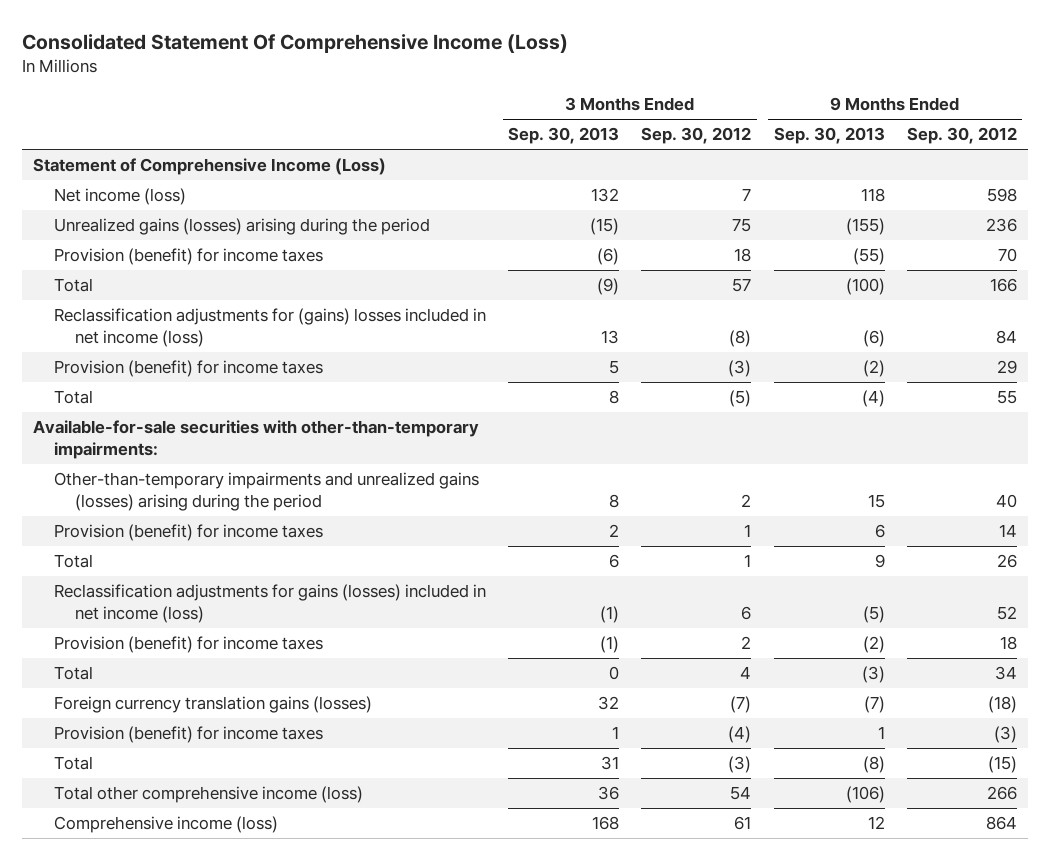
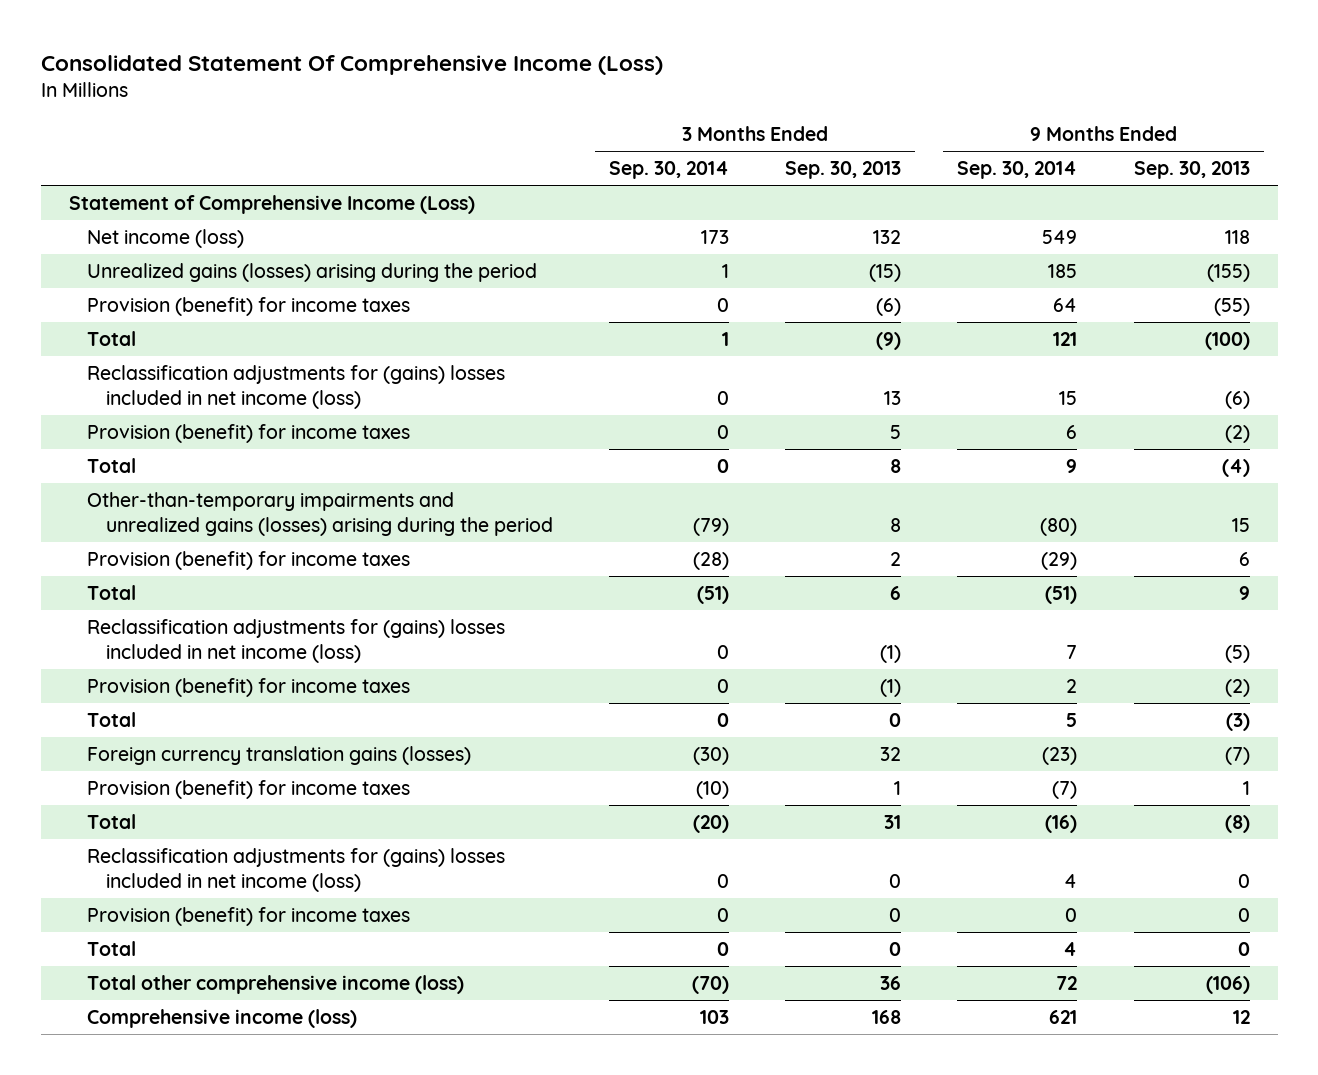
- | 3 Months Ended Sep. 30, 2013 | 3 Months Ended Sep. 30, 2012 | 9 Months Ended Sep. 30, 2013 | 9 Months Ended Sep. 30, 2012
+ | 3 Months Ended Sep. 30, 2014 | 3 Months Ended Sep. 30, 2013 | 9 Months Ended Sep. 30, 2014 | 9 Months Ended Sep. 30, 2013
- Available-for-sale securities with other-than-temporary impairments:
- Reclassification adjustments for gains (losses) included in net income (loss) | (1) | 6 | (5) | 52
+ Reclassification adjustments for (gains) losses included in net income (loss) | 0 | (1) | 7 | (5)
+ Reclassification adjustments for (gains) losses included in net income (loss) | 0 | 0 | 4 | 0
+ Provision (benefit) for income taxes | 0 | 0 | 0 | 0
+ Total | 0 | 0 | 4 | 0

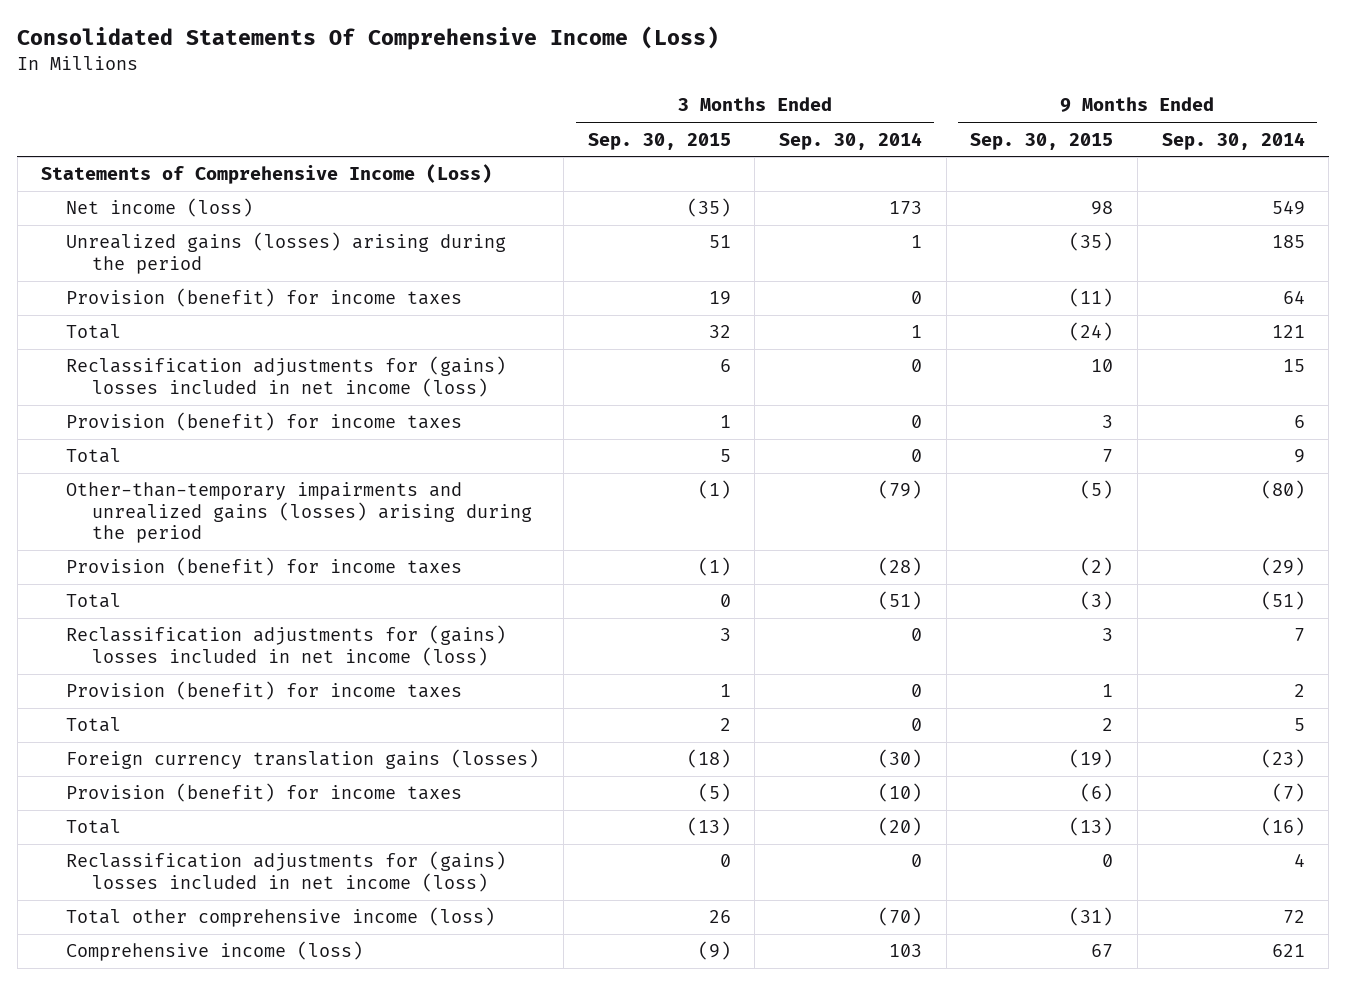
- Consolidated Statement Of Comprehensive Income (Loss)
+ Consolidated Statements Of Comprehensive Income (Loss)
- | 3 Months Ended Sep. 30, 2014 | 3 Months Ended Sep. 30, 2013 | 9 Months Ended Sep. 30, 2014 | 9 Months Ended Sep. 30, 2013
+ | 3 Months Ended Sep. 30, 2015 | 3 Months Ended Sep. 30, 2014 | 9 Months Ended Sep. 30, 2015 | 9 Months Ended Sep. 30, 2014
- Statement of Comprehensive Income (Loss)
+ Statements of Comprehensive Income (Loss)
- Provision (benefit) for income taxes | 0 | 0 | 0 | 0
- Total | 0 | 0 | 4 | 0

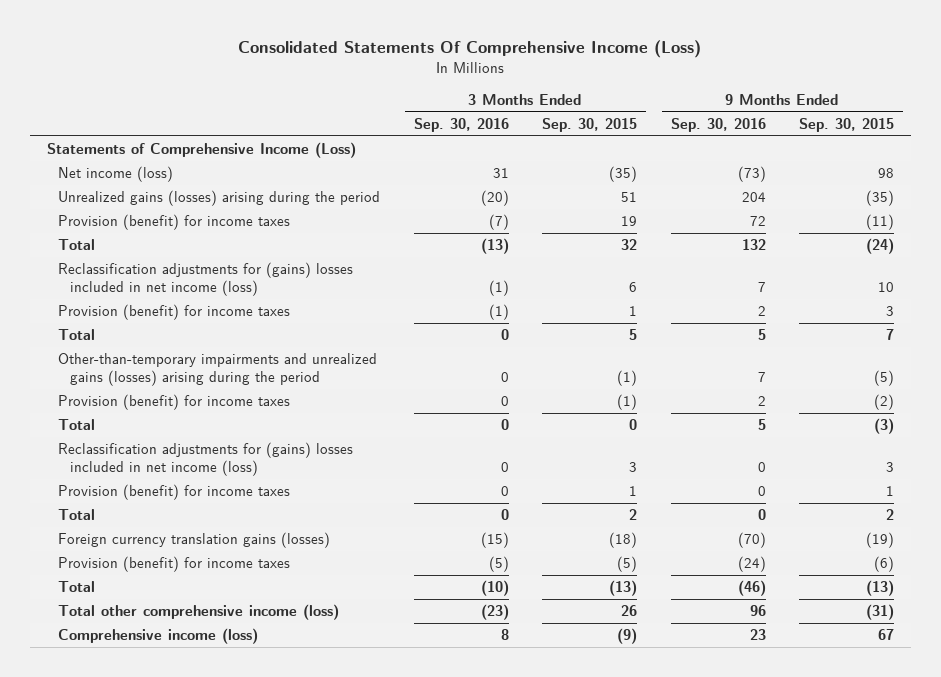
- | 3 Months Ended Sep. 30, 2015 | 3 Months Ended Sep. 30, 2014 | 9 Months Ended Sep. 30, 2015 | 9 Months Ended Sep. 30, 2014
+ | 3 Months Ended Sep. 30, 2016 | 3 Months Ended Sep. 30, 2015 | 9 Months Ended Sep. 30, 2016 | 9 Months Ended Sep. 30, 2015
- Reclassification adjustments for (gains) losses included in net income (loss) | 0 | 0 | 0 | 4

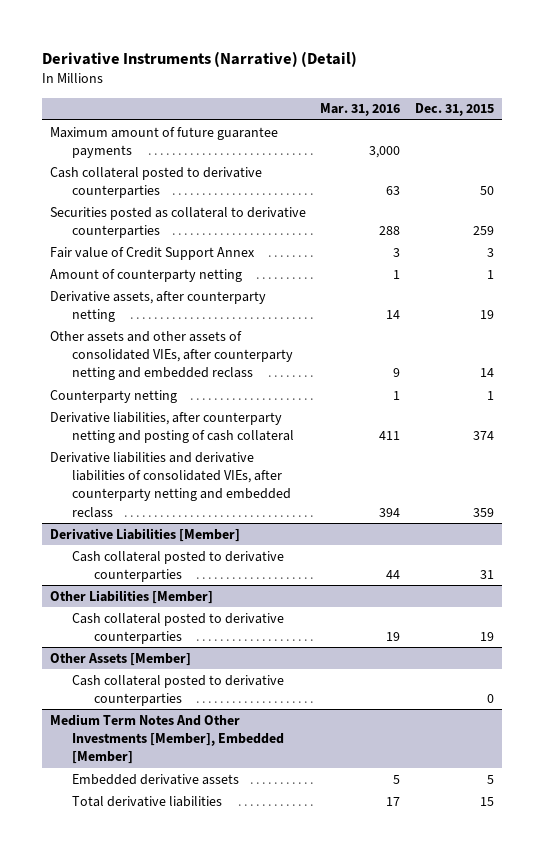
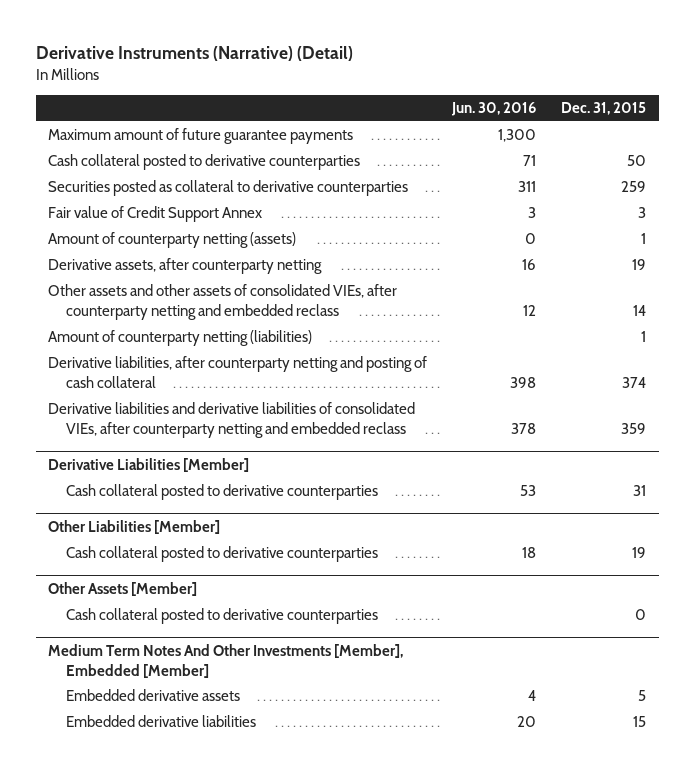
- | Mar. 31, 2016 | Dec. 31, 2015
+ | Jun. 30, 2016 | Dec. 31, 2015
- Amount of counterparty netting | 1 | 1
+ Amount of counterparty netting (assets) | 0 | 1
- Counterparty netting | 1 | 1
+ Amount of counterparty netting (liabilities) | | 1
@ Medium Term Notes And Other Investments [Member], Embedded [Member]
- Total derivative liabilities | 17 | 15
+ Embedded derivative liabilities | 20 | 15

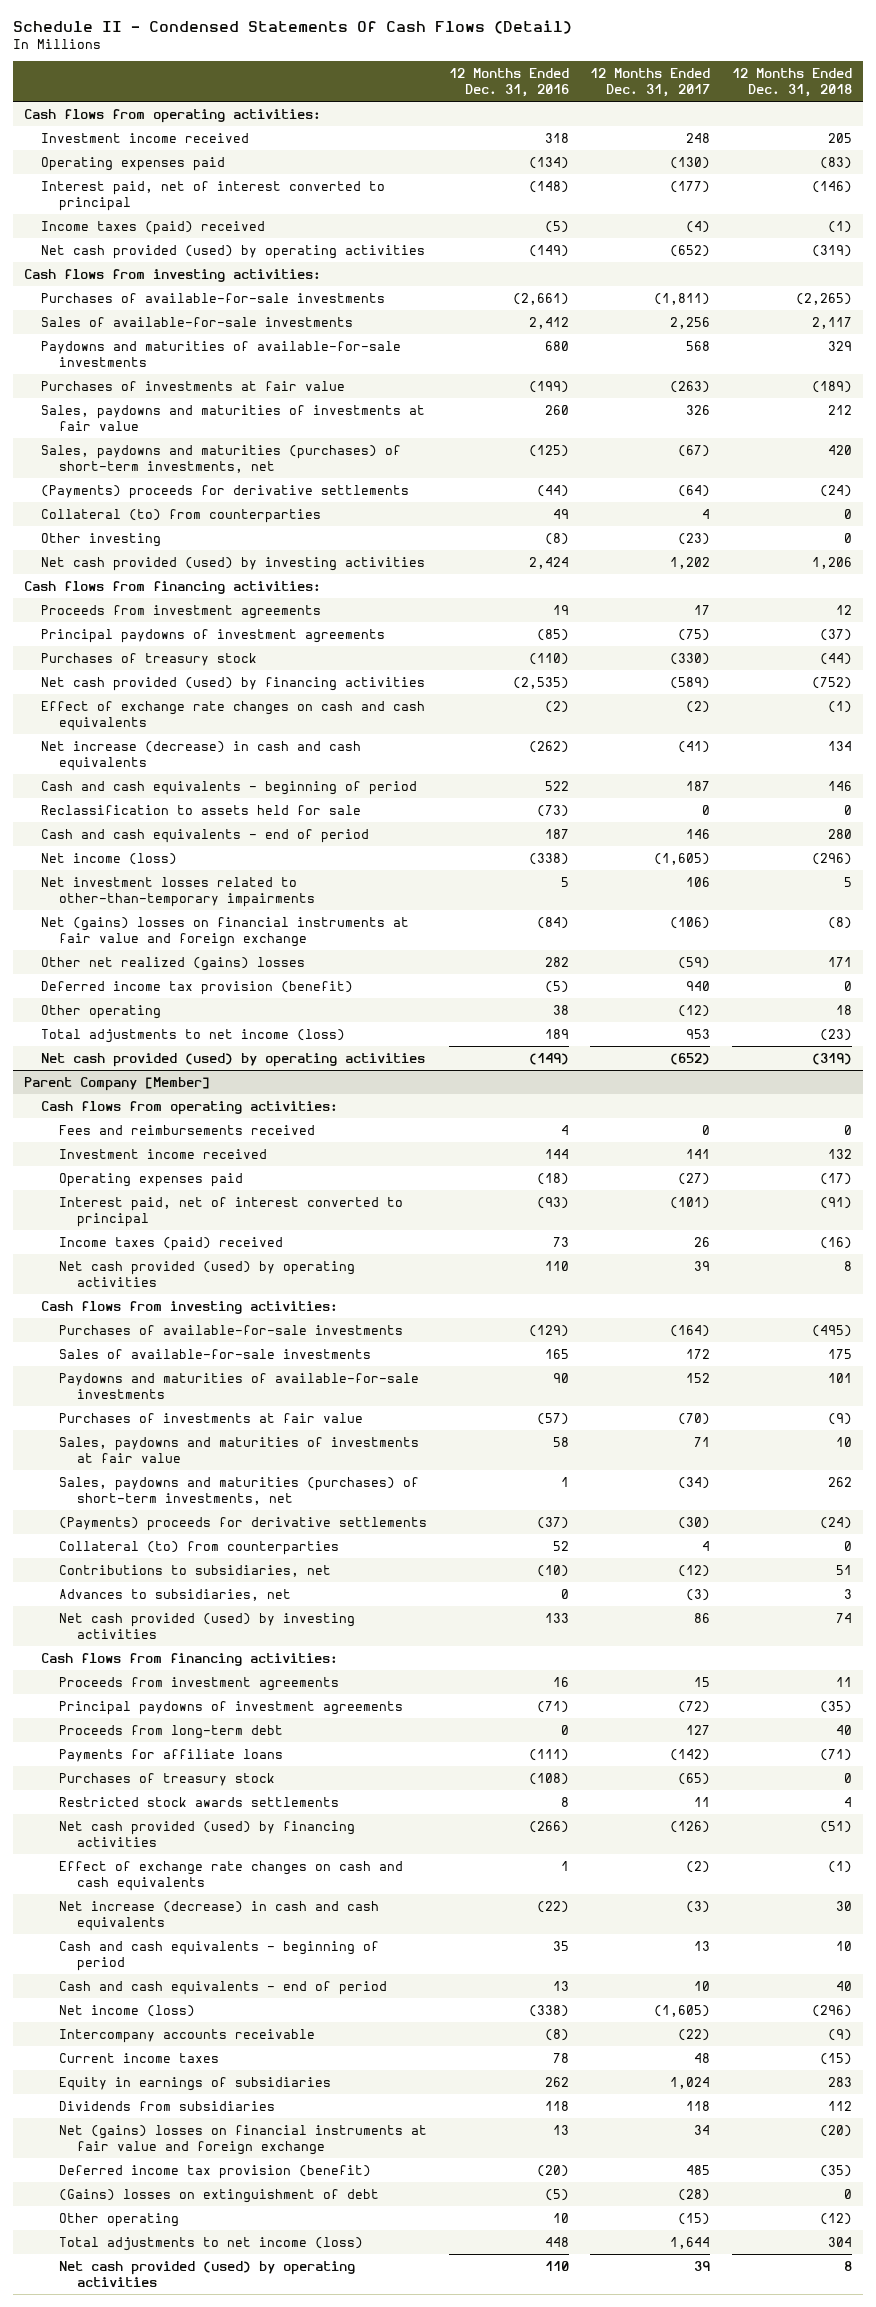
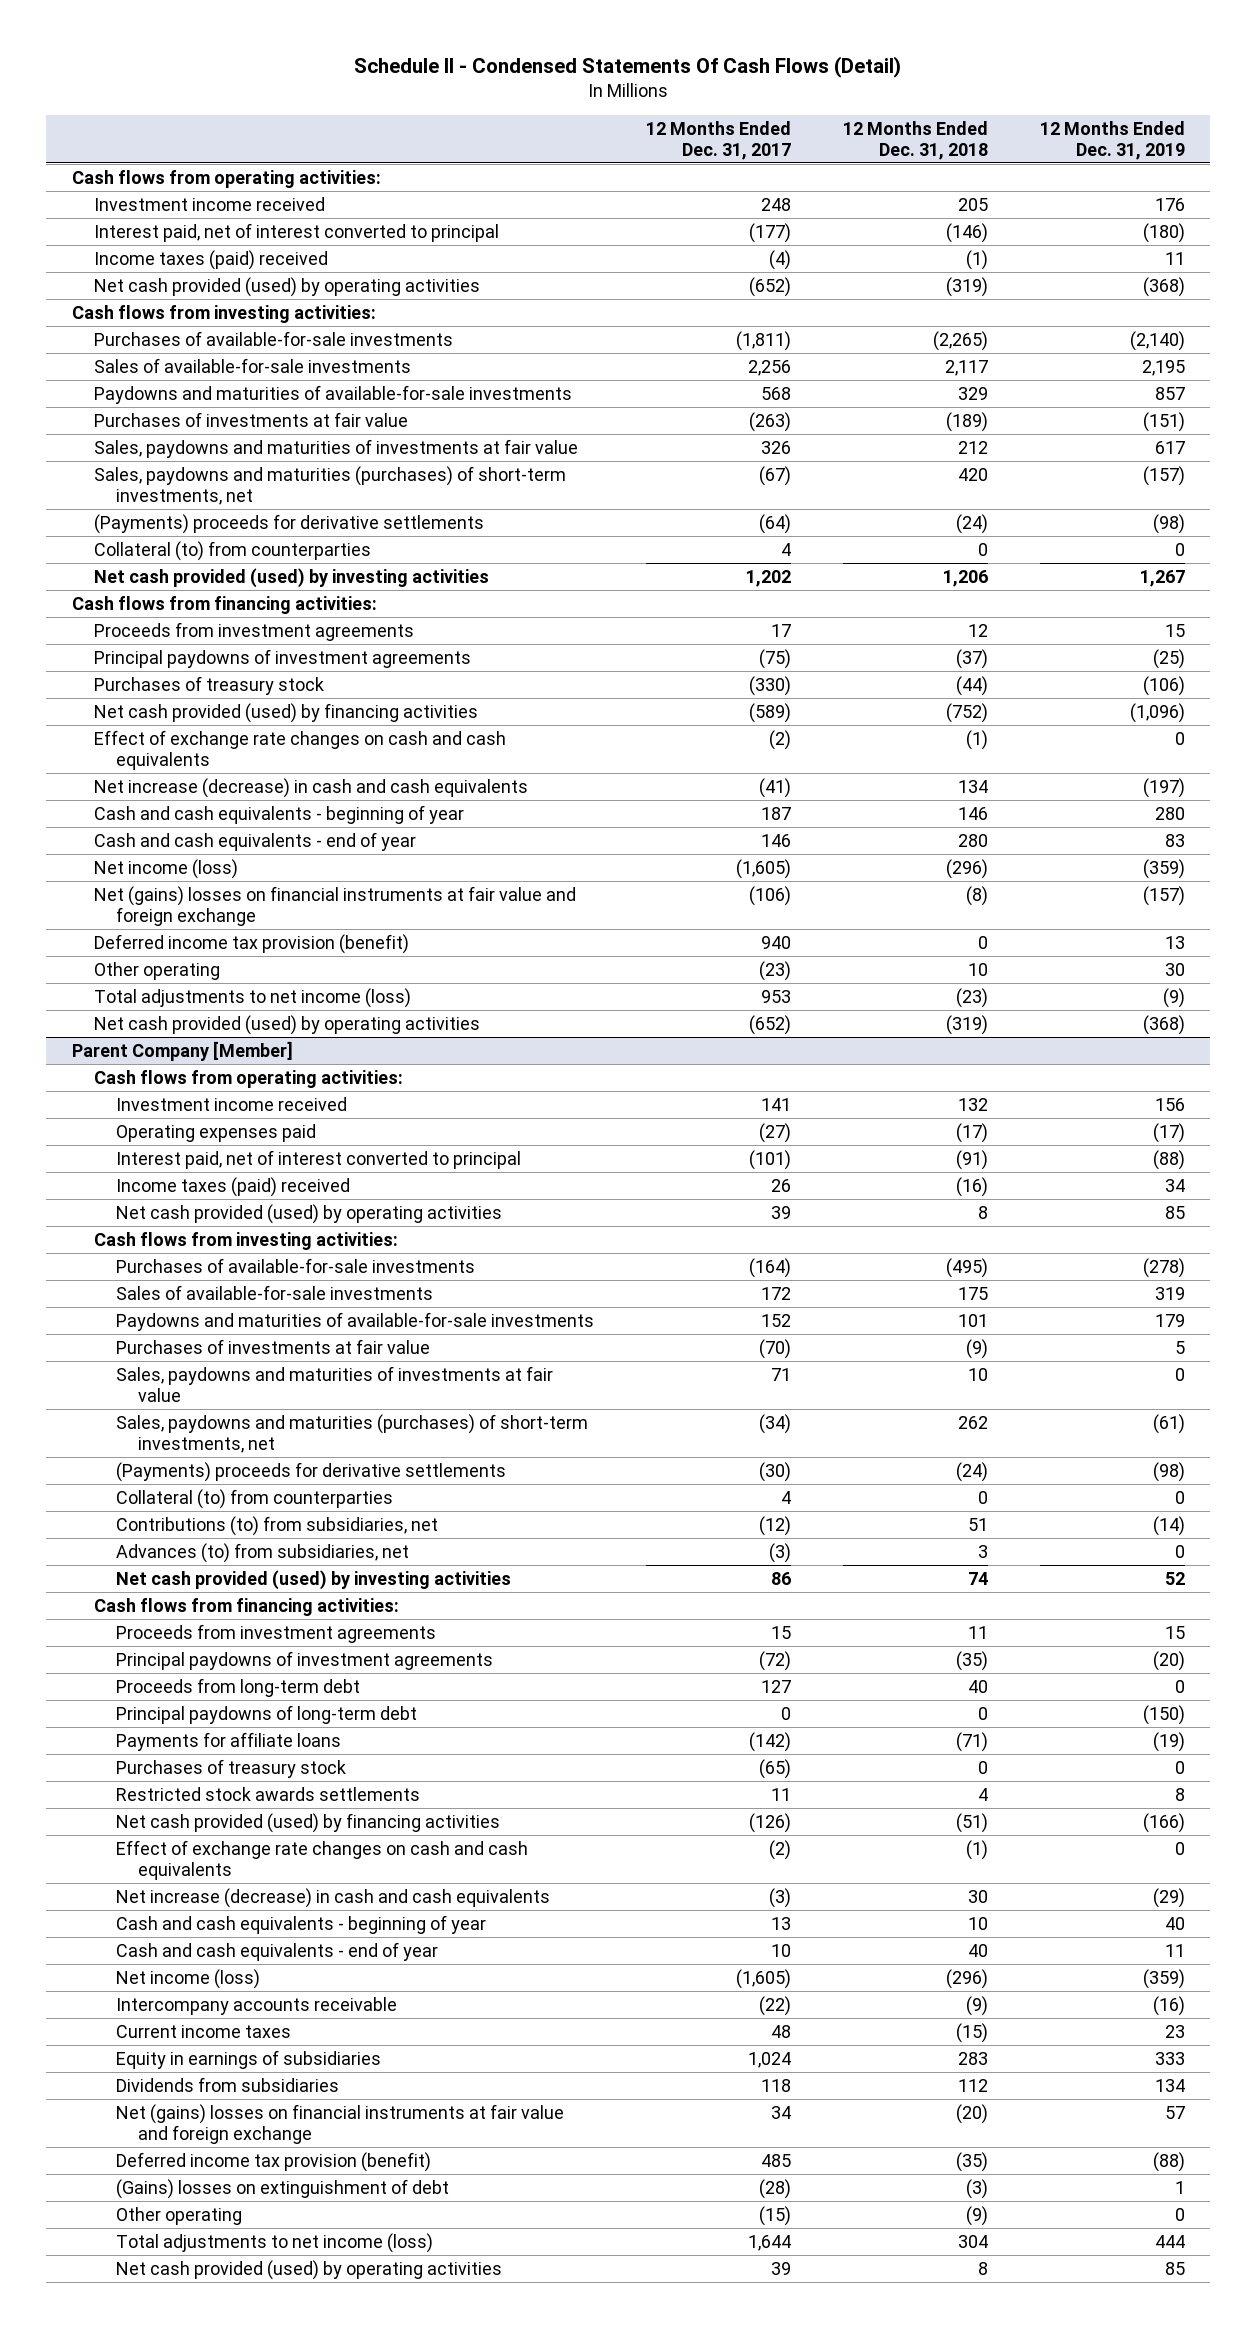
- | 12 Months Ended Dec. 31, 2016 | 12 Months Ended Dec. 31, 2017 | 12 Months Ended Dec. 31, 2018
+ | 12 Months Ended Dec. 31, 2017 | 12 Months Ended Dec. 31, 2018 | 12 Months Ended Dec. 31, 2019
- Operating expenses paid | (134) | (130) | (83)
- Other investing | (8) | (23) | 0
- Cash and cash equivalents - beginning of period | 522 | 187 | 146
- Reclassification to assets held for sale | (73) | 0 | 0
- Cash and cash equivalents - end of period | 187 | 146 | 280
+ Cash and cash equivalents - beginning of year | 187 | 146 | 280
+ Cash and cash equivalents - end of year | 146 | 280 | 83
- Net investment losses related to other-than-temporary impairments | 5 | 106 | 5
- Other net realized (gains) losses | 282 | (59) | 171
- Other operating | 38 | (12) | 18
+ Other operating | (23) | 10 | 30
@ Parent Company [Member]
- Fees and reimbursements received | 4 | 0 | 0
- Contributions to subsidiaries, net | (10) | (12) | 51
- Advances to subsidiaries, net | 0 | (3) | 3
+ Contributions (to) from subsidiaries, net | (12) | 51 | (14)
+ Advances (to) from subsidiaries, net | (3) | 3 | 0
+ Principal paydowns of long-term debt | 0 | 0 | (150)
- Cash and cash equivalents - beginning of period | 35 | 13 | 10
- Cash and cash equivalents - end of period | 13 | 10 | 40
+ Cash and cash equivalents - beginning of year | 13 | 10 | 40
+ Cash and cash equivalents - end of year | 10 | 40 | 11
- (Gains) losses on extinguishment of debt | (5) | (28) | 0
- Other operating | 10 | (15) | (12)
+ (Gains) losses on extinguishment of debt | (28) | (3) | 1
+ Other operating | (15) | (9) | 0

